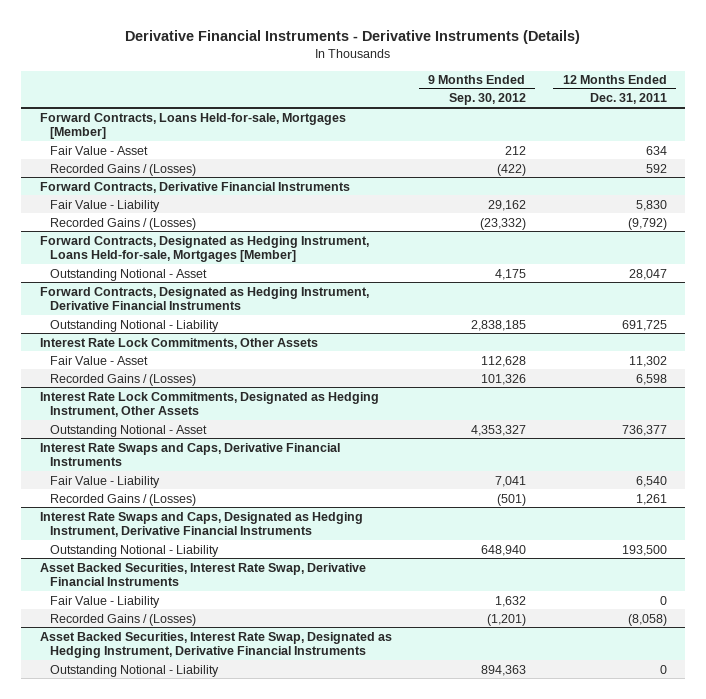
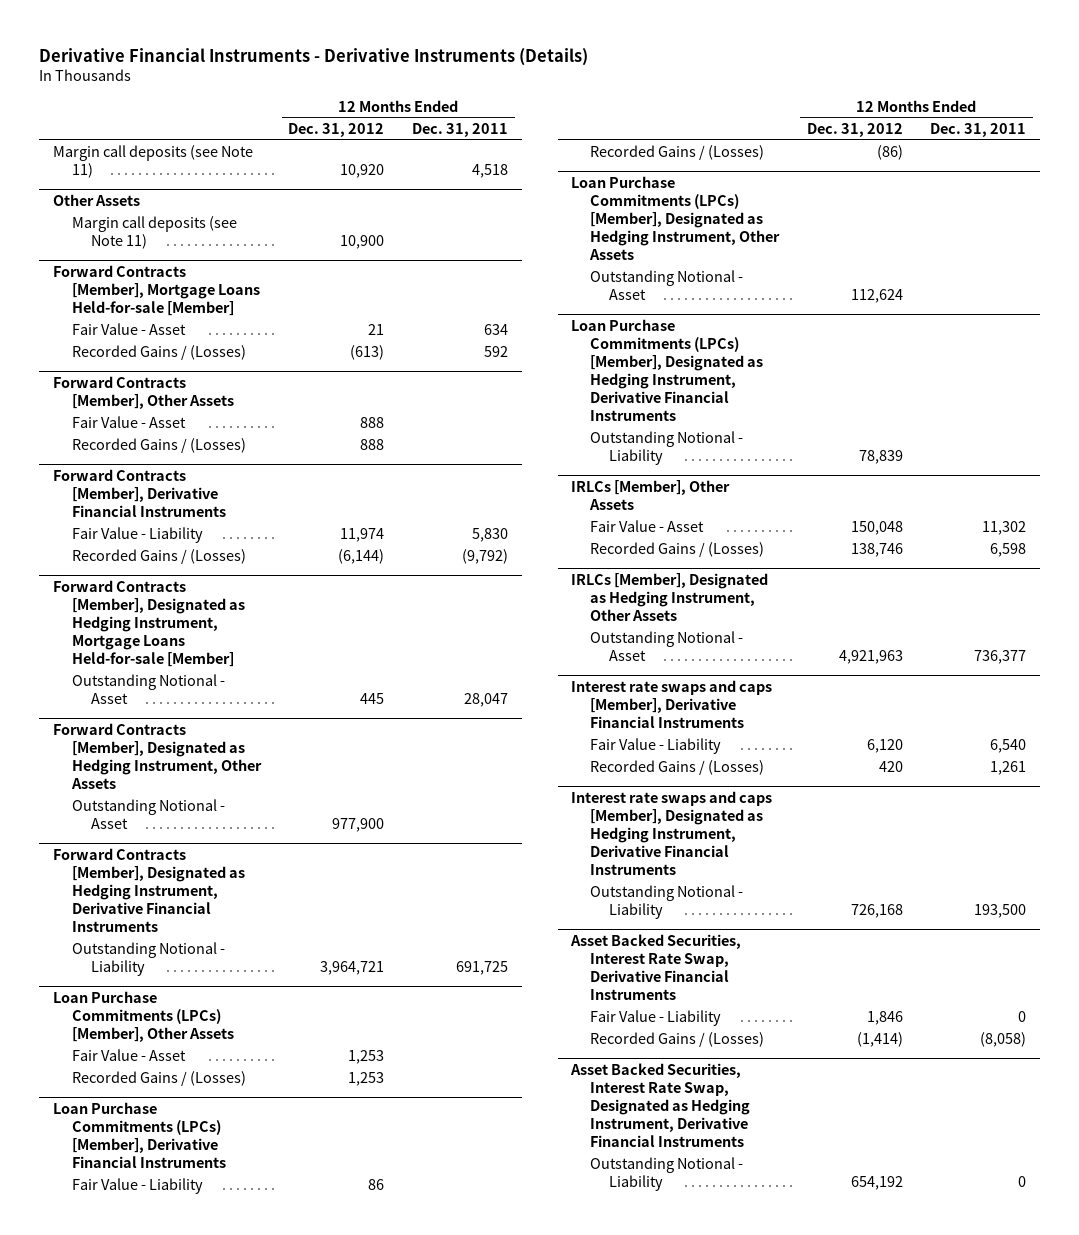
- | 9 Months Ended Sep. 30, 2012 | 12 Months Ended Dec. 31, 2011
+ | 12 Months Ended Dec. 31, 2012 | 12 Months Ended Dec. 31, 2011
- Forward Contracts, Loans Held-for-sale, Mortgages [Member]
+ Margin call deposits (see Note 11) | 10,920 | 4,518
+ Other Assets
+ Margin call deposits (see Note 11) | 10,900 |
+ Forward Contracts [Member], Mortgage Loans Held-for-sale [Member]
- Forward Contracts, Derivative Financial Instruments
+ Forward Contracts [Member], Other Assets
+ Fair Value - Asset | 888 |
+ Recorded Gains / (Losses) | 888 |
+ Forward Contracts [Member], Derivative Financial Instruments
- Forward Contracts, Designated as Hedging Instrument, Loans Held-for-sale, Mortgages [Member]
+ Forward Contracts [Member], Designated as Hedging Instrument, Mortgage Loans Held-for-sale [Member]
- Forward Contracts, Designated as Hedging Instrument, Derivative Financial Instruments
+ Forward Contracts [Member], Designated as Hedging Instrument, Other Assets
+ Outstanding Notional - Asset | 977,900 |
+ Forward Contracts [Member], Designated as Hedging Instrument, Derivative Financial Instruments
- Interest Rate Lock Commitments, Other Assets
+ Loan Purchase Commitments (LPCs) [Member], Other Assets
+ Fair Value - Asset | 1,253 |
+ Recorded Gains / (Losses) | 1,253 |
+ Loan Purchase Commitments (LPCs) [Member], Derivative Financial Instruments
+ Fair Value - Liability | 86 |
+ Recorded Gains / (Losses) | (86) |
+ Loan Purchase Commitments (LPCs) [Member], Designated as Hedging Instrument, Other Assets
+ Outstanding Notional - Asset | 112,624 |
+ Loan Purchase Commitments (LPCs) [Member], Designated as Hedging Instrument, Derivative Financial Instruments
+ Outstanding Notional - Liability | 78,839 |
+ IRLCs [Member], Other Assets
- Interest Rate Lock Commitments, Designated as Hedging Instrument, Other Assets
+ IRLCs [Member], Designated as Hedging Instrument, Other Assets
- Interest Rate Swaps and Caps, Derivative Financial Instruments
+ Interest rate swaps and caps [Member], Derivative Financial Instruments
- Interest Rate Swaps and Caps, Designated as Hedging Instrument, Derivative Financial Instruments
+ Interest rate swaps and caps [Member], Designated as Hedging Instrument, Derivative Financial Instruments

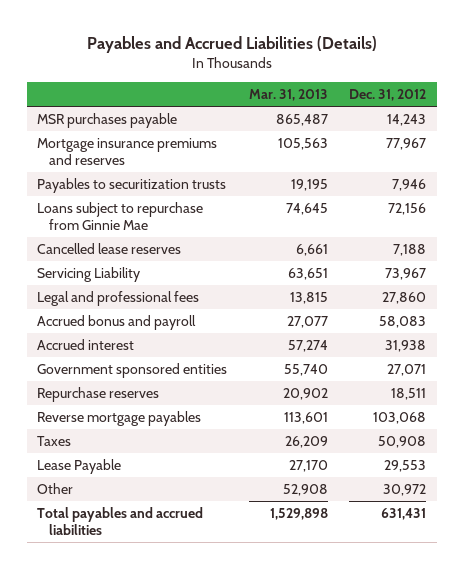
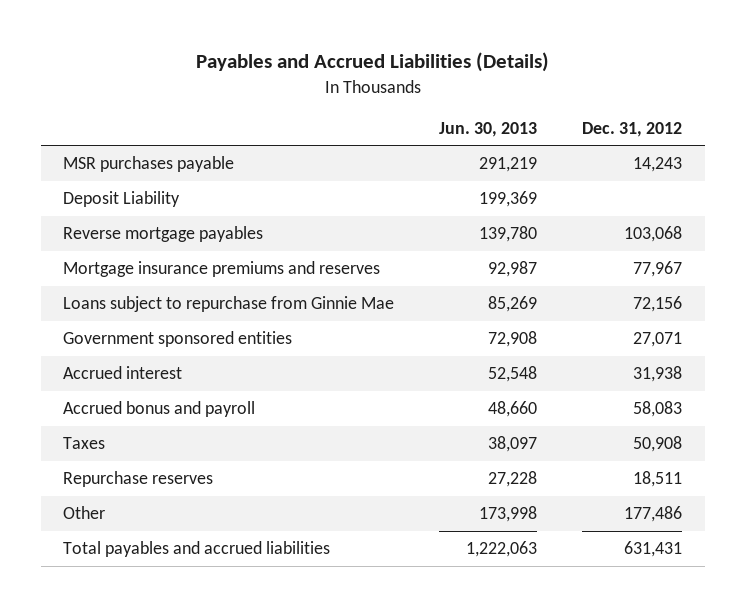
- | Mar. 31, 2013 | Dec. 31, 2012
+ | Jun. 30, 2013 | Dec. 31, 2012
+ Deposit Liability | 199,369 |
moved up: Reverse mortgage payables | 139,780 | 103,068
- Payables to securitization trusts | 19,195 | 7,946
- Cancelled lease reserves | 6,661 | 7,188
- Servicing Liability | 63,651 | 73,967
- Legal and professional fees | 13,815 | 27,860
moved down: Accrued interest | 52,548 | 31,938
moved down: Accrued bonus and payroll | 48,660 | 58,083
- Lease Payable | 27,170 | 29,553
- Other | 52,908 | 30,972
moved down: Repurchase reserves | 27,228 | 18,511
+ Other | 173,998 | 177,486

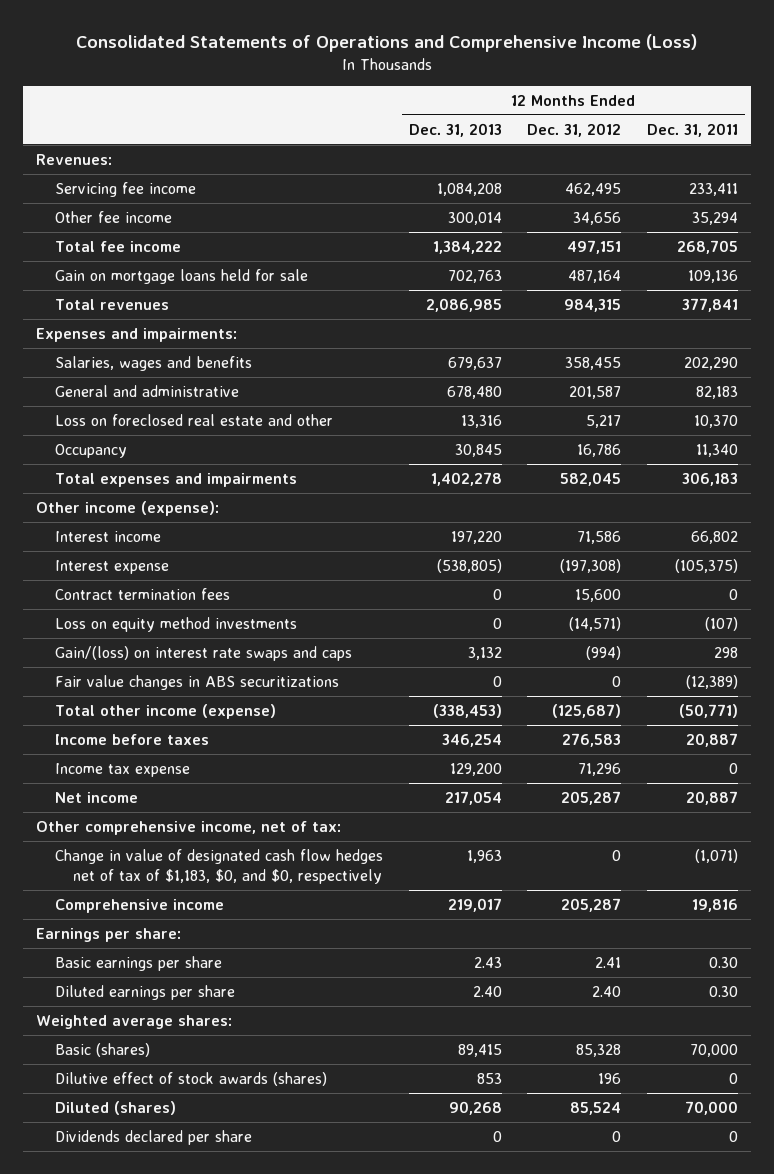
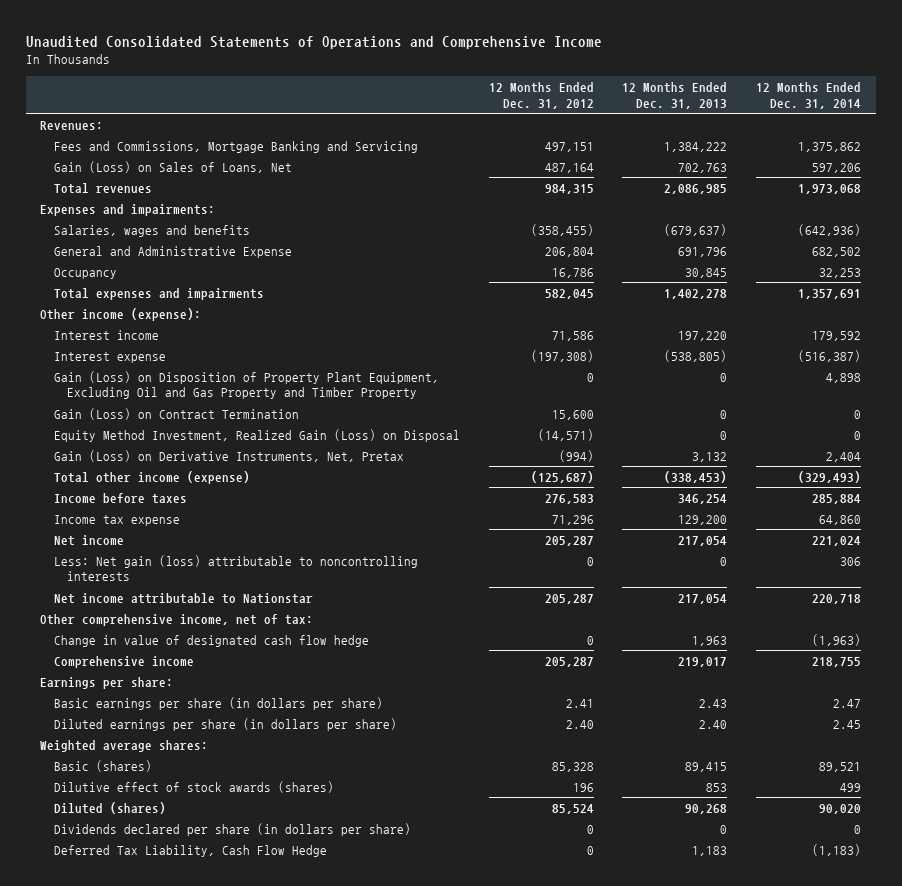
- Consolidated Statements of Operations and Comprehensive Income (Loss)
+ Unaudited Consolidated Statements of Operations and Comprehensive Income
- | 12 Months Ended Dec. 31, 2013 | 12 Months Ended Dec. 31, 2012 | 12 Months Ended Dec. 31, 2011
+ | 12 Months Ended Dec. 31, 2012 | 12 Months Ended Dec. 31, 2013 | 12 Months Ended Dec. 31, 2014
- Servicing fee income | 1,084,208 | 462,495 | 233,411
- Other fee income | 300,014 | 34,656 | 35,294
- Total fee income | 1,384,222 | 497,151 | 268,705
- Gain on mortgage loans held for sale | 702,763 | 487,164 | 109,136
+ Fees and Commissions, Mortgage Banking and Servicing | 497,151 | 1,384,222 | 1,375,862
+ Gain (Loss) on Sales of Loans, Net | 487,164 | 702,763 | 597,206
- Salaries, wages and benefits | 679,637 | 358,455 | 202,290
- General and administrative | 678,480 | 201,587 | 82,183
- Loss on foreclosed real estate and other | 13,316 | 5,217 | 10,370
+ Salaries, wages and benefits | (358,455) | (679,637) | (642,936)
+ General and Administrative Expense | 206,804 | 691,796 | 682,502
- Contract termination fees | 0 | 15,600 | 0
- Loss on equity method investments | 0 | (14,571) | (107)
- Gain/(loss) on interest rate swaps and caps | 3,132 | (994) | 298
- Fair value changes in ABS securitizations | 0 | 0 | (12,389)
+ Gain (Loss) on Disposition of Property Plant Equipment, Excluding Oil and Gas Property and Timber Property | 0 | 0 | 4,898
+ Gain (Loss) on Contract Termination | 15,600 | 0 | 0
+ Equity Method Investment, Realized Gain (Loss) on Disposal | (14,571) | 0 | 0
+ Gain (Loss) on Derivative Instruments, Net, Pretax | (994) | 3,132 | 2,404
+ Less: Net gain (loss) attributable to noncontrolling interests | 0 | 0 | 306
+ Net income attributable to Nationstar | 205,287 | 217,054 | 220,718
- Change in value of designated cash flow hedges net of tax of $1,183, $0, and $0, respectively | 1,963 | 0 | (1,071)
+ Change in value of designated cash flow hedge | 0 | 1,963 | (1,963)
- Basic earnings per share | 2.43 | 2.41 | 0.30
- Diluted earnings per share | 2.40 | 2.40 | 0.30
+ Basic earnings per share (in dollars per share) | 2.41 | 2.43 | 2.47
+ Diluted earnings per share (in dollars per share) | 2.40 | 2.40 | 2.45
- Dividends declared per share | 0 | 0 | 0
+ Dividends declared per share (in dollars per share) | 0 | 0 | 0
+ Deferred Tax Liability, Cash Flow Hedge | 0 | 1,183 | (1,183)

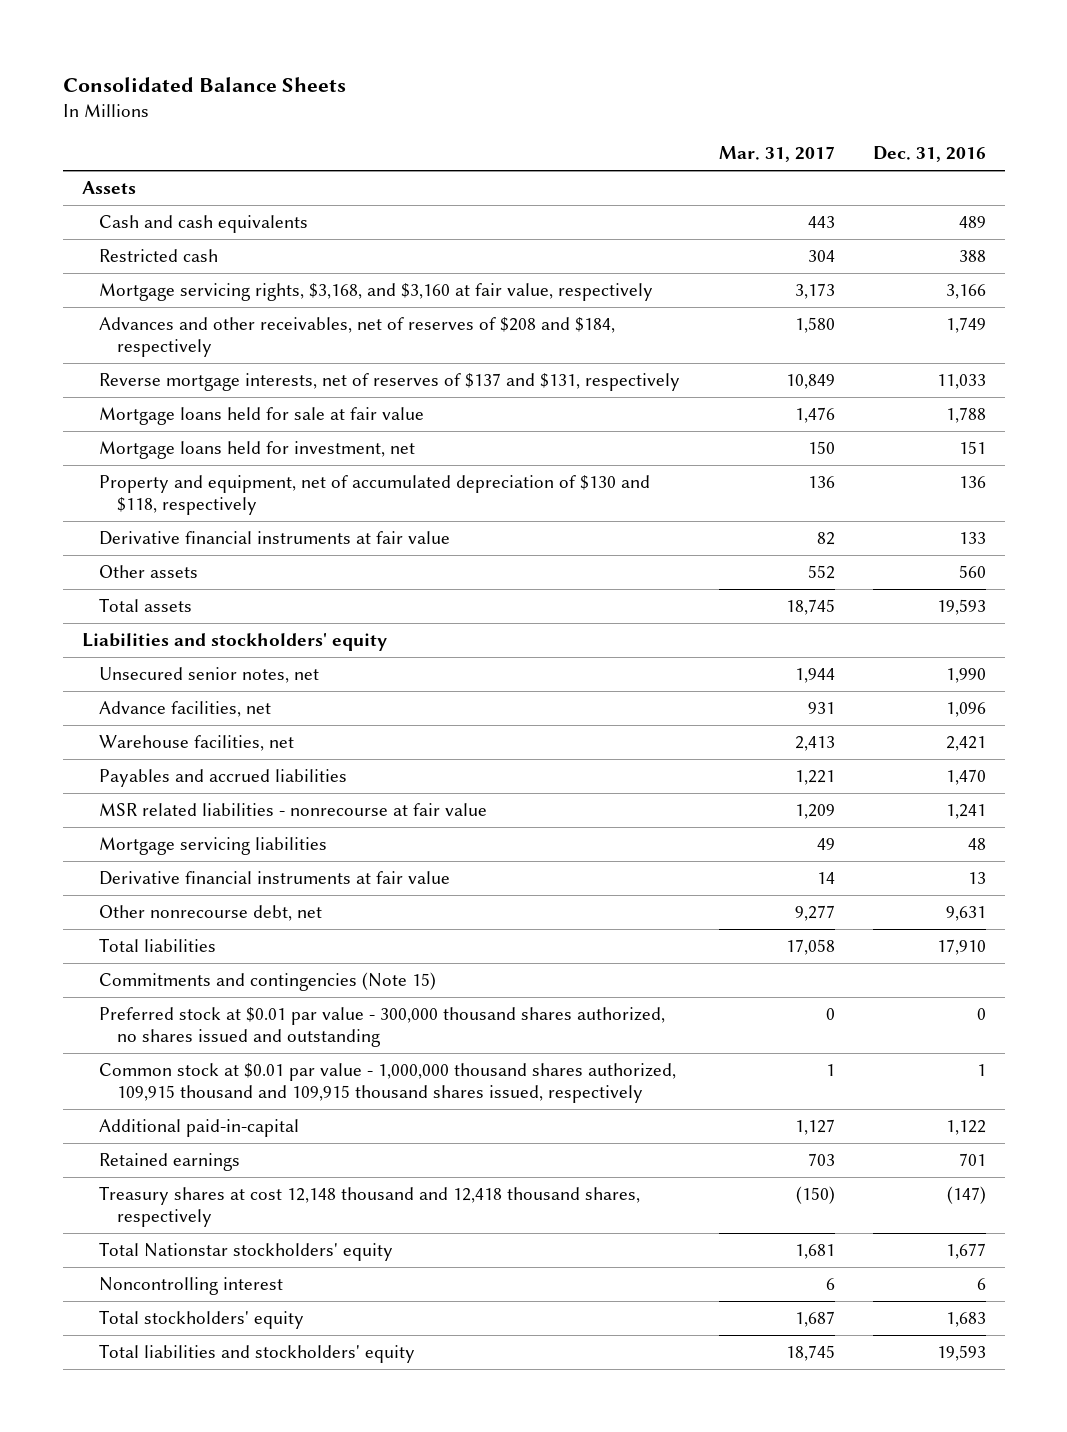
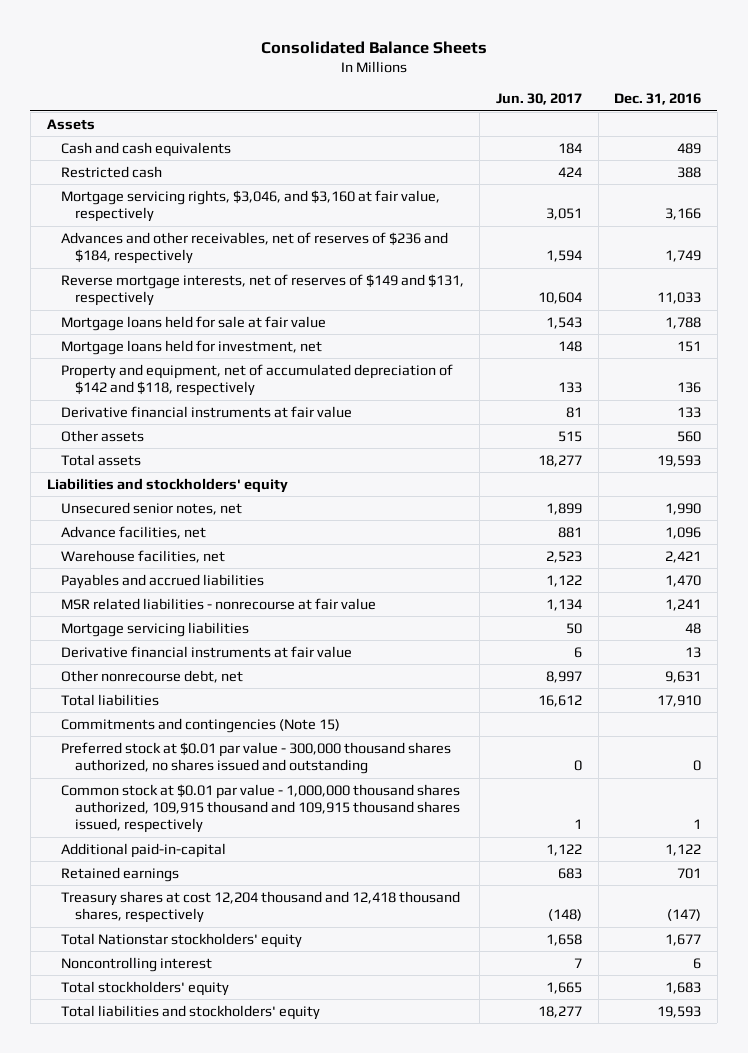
- | Mar. 31, 2017 | Dec. 31, 2016
+ | Jun. 30, 2017 | Dec. 31, 2016
- Mortgage servicing rights, $3,168, and $3,160 at fair value, respectively | 3,173 | 3,166
- Advances and other receivables, net of reserves of $208 and $184, respectively | 1,580 | 1,749
- Reverse mortgage interests, net of reserves of $137 and $131, respectively | 10,849 | 11,033
+ Mortgage servicing rights, $3,046, and $3,160 at fair value, respectively | 3,051 | 3,166
+ Advances and other receivables, net of reserves of $236 and $184, respectively | 1,594 | 1,749
+ Reverse mortgage interests, net of reserves of $149 and $131, respectively | 10,604 | 11,033
- Property and equipment, net of accumulated depreciation of $130 and $118, respectively | 136 | 136
+ Property and equipment, net of accumulated depreciation of $142 and $118, respectively | 133 | 136
- Treasury shares at cost 12,148 thousand and 12,418 thousand shares, respectively | (150) | (147)
+ Treasury shares at cost 12,204 thousand and 12,418 thousand shares, respectively | (148) | (147)

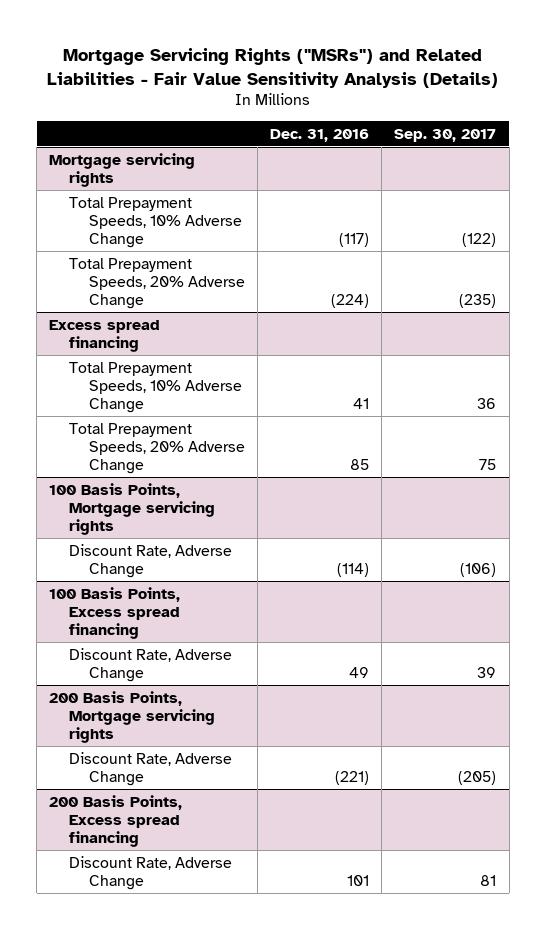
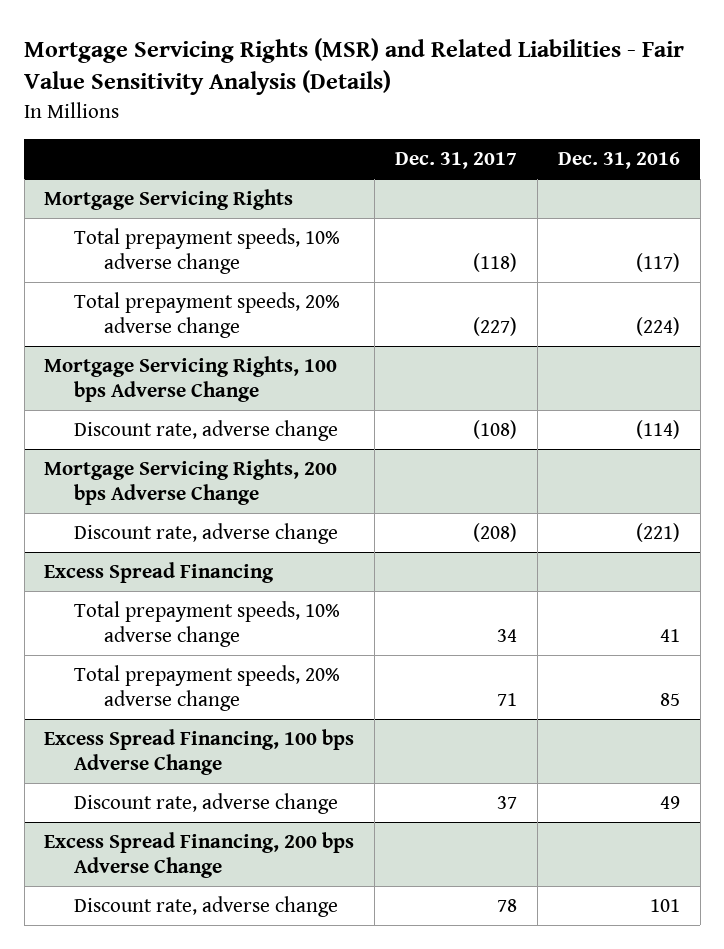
- Mortgage Servicing Rights ("MSRs") and Related Liabilities - Fair Value Sensitivity Analysis (Details)
+ Mortgage Servicing Rights (MSR) and Related Liabilities - Fair Value Sensitivity Analysis (Details)
- | Dec. 31, 2016 | Sep. 30, 2017
+ | Dec. 31, 2017 | Dec. 31, 2016
- Mortgage servicing rights
- Total Prepayment Speeds, 10% Adverse Change | (117) | (122)
- Total Prepayment Speeds, 20% Adverse Change | (224) | (235)
- Excess spread financing
- Total Prepayment Speeds, 10% Adverse Change | 41 | 36
- Total Prepayment Speeds, 20% Adverse Change | 85 | 75
- 100 Basis Points, Mortgage servicing rights
- Discount Rate, Adverse Change | (114) | (106)
- 100 Basis Points, Excess spread financing
- Discount Rate, Adverse Change | 49 | 39
- 200 Basis Points, Mortgage servicing rights
- Discount Rate, Adverse Change | (221) | (205)
- 200 Basis Points, Excess spread financing
- Discount Rate, Adverse Change | 101 | 81
+ Mortgage Servicing Rights
+ Total prepayment speeds, 10% adverse change | (118) | (117)
+ Total prepayment speeds, 20% adverse change | (227) | (224)
+ Mortgage Servicing Rights, 100 bps Adverse Change
+ Discount rate, adverse change | (108) | (114)
+ Mortgage Servicing Rights, 200 bps Adverse Change
+ Discount rate, adverse change | (208) | (221)
+ Excess Spread Financing
+ Total prepayment speeds, 10% adverse change | 34 | 41
+ Total prepayment speeds, 20% adverse change | 71 | 85
+ Excess Spread Financing, 100 bps Adverse Change
+ Discount rate, adverse change | 37 | 49
+ Excess Spread Financing, 200 bps Adverse Change
+ Discount rate, adverse change | 78 | 101

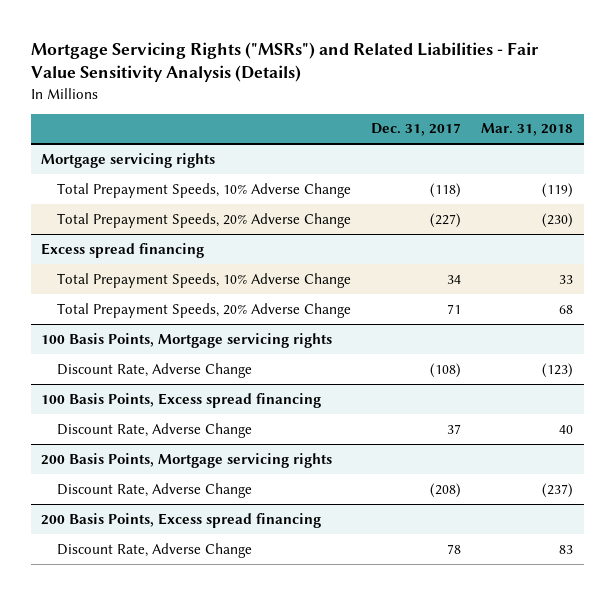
- Mortgage Servicing Rights (MSR) and Related Liabilities - Fair Value Sensitivity Analysis (Details)
+ Mortgage Servicing Rights ("MSRs") and Related Liabilities - Fair Value Sensitivity Analysis (Details)
- | Dec. 31, 2017 | Dec. 31, 2016
+ | Dec. 31, 2017 | Mar. 31, 2018
- Mortgage Servicing Rights
- Total prepayment speeds, 10% adverse change | (118) | (117)
- Total prepayment speeds, 20% adverse change | (227) | (224)
- Mortgage Servicing Rights, 100 bps Adverse Change
- Discount rate, adverse change | (108) | (114)
- Mortgage Servicing Rights, 200 bps Adverse Change
- Discount rate, adverse change | (208) | (221)
- Excess Spread Financing
- Total prepayment speeds, 10% adverse change | 34 | 41
- Total prepayment speeds, 20% adverse change | 71 | 85
- Excess Spread Financing, 100 bps Adverse Change
- Discount rate, adverse change | 37 | 49
- Excess Spread Financing, 200 bps Adverse Change
- Discount rate, adverse change | 78 | 101
+ Mortgage servicing rights
+ Total Prepayment Speeds, 10% Adverse Change | (118) | (119)
+ Total Prepayment Speeds, 20% Adverse Change | (227) | (230)
+ Excess spread financing
+ Total Prepayment Speeds, 10% Adverse Change | 34 | 33
+ Total Prepayment Speeds, 20% Adverse Change | 71 | 68
+ 100 Basis Points, Mortgage servicing rights
+ Discount Rate, Adverse Change | (108) | (123)
+ 100 Basis Points, Excess spread financing
+ Discount Rate, Adverse Change | 37 | 40
+ 200 Basis Points, Mortgage servicing rights
+ Discount Rate, Adverse Change | (208) | (237)
+ 200 Basis Points, Excess spread financing
+ Discount Rate, Adverse Change | 78 | 83

